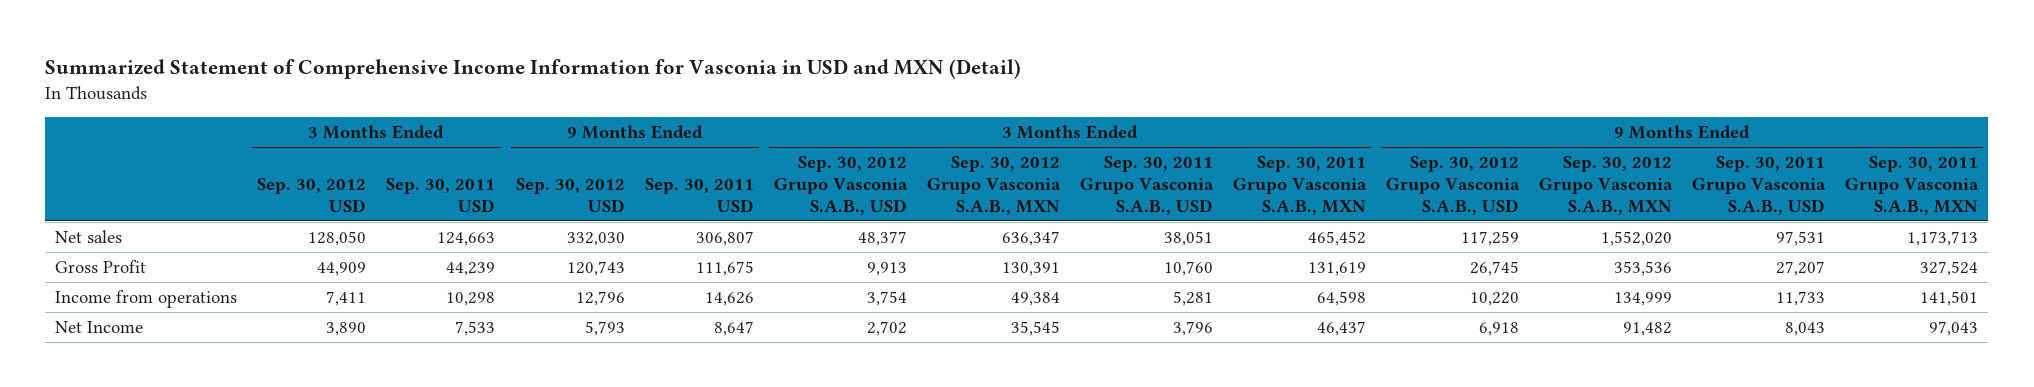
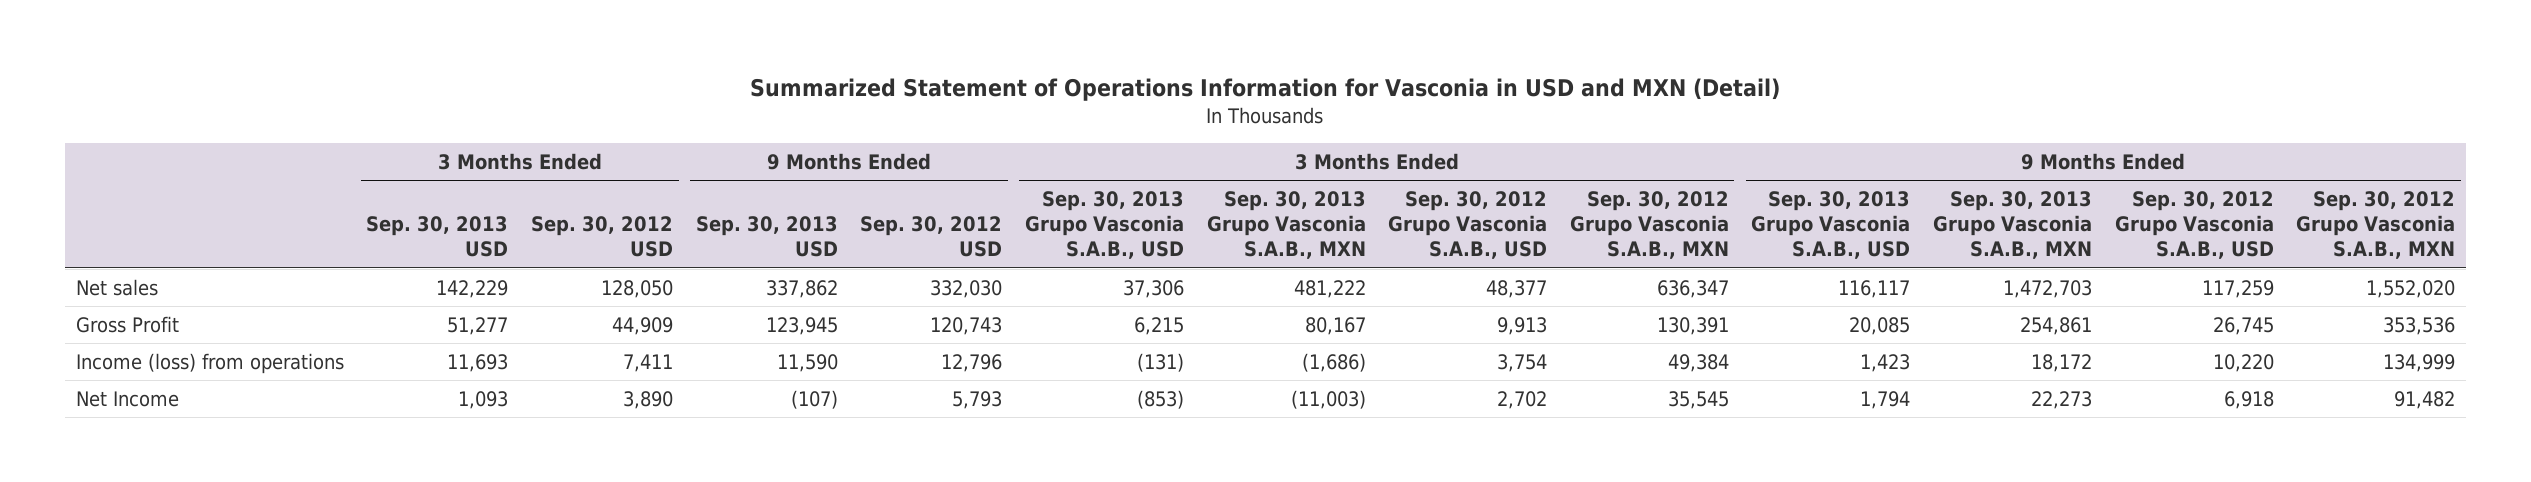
- Summarized Statement of Comprehensive Income Information for Vasconia in USD and MXN (Detail)
+ Summarized Statement of Operations Information for Vasconia in USD and MXN (Detail)
- | 3 Months Ended Sep. 30, 2012 USD | 3 Months Ended Sep. 30, 2011 USD | 9 Months Ended Sep. 30, 2012 USD | 9 Months Ended Sep. 30, 2011 USD | 3 Months Ended Sep. 30, 2012 Grupo Vasconia S.A.B., USD | 3 Months Ended Sep. 30, 2012 Grupo Vasconia S.A.B., MXN | 3 Months Ended Sep. 30, 2011 Grupo Vasconia S.A.B., USD | 3 Months Ended Sep. 30, 2011 Grupo Vasconia S.A.B., MXN | 9 Months Ended Sep. 30, 2012 Grupo Vasconia S.A.B., USD | 9 Months Ended Sep. 30, 2012 Grupo Vasconia S.A.B., MXN | 9 Months Ended Sep. 30, 2011 Grupo Vasconia S.A.B., USD | 9 Months Ended Sep. 30, 2011 Grupo Vasconia S.A.B., MXN
+ | 3 Months Ended Sep. 30, 2013 USD | 3 Months Ended Sep. 30, 2012 USD | 9 Months Ended Sep. 30, 2013 USD | 9 Months Ended Sep. 30, 2012 USD | 3 Months Ended Sep. 30, 2013 Grupo Vasconia S.A.B., USD | 3 Months Ended Sep. 30, 2013 Grupo Vasconia S.A.B., MXN | 3 Months Ended Sep. 30, 2012 Grupo Vasconia S.A.B., USD | 3 Months Ended Sep. 30, 2012 Grupo Vasconia S.A.B., MXN | 9 Months Ended Sep. 30, 2013 Grupo Vasconia S.A.B., USD | 9 Months Ended Sep. 30, 2013 Grupo Vasconia S.A.B., MXN | 9 Months Ended Sep. 30, 2012 Grupo Vasconia S.A.B., USD | 9 Months Ended Sep. 30, 2012 Grupo Vasconia S.A.B., MXN
- Income from operations | 7,411 | 10,298 | 12,796 | 14,626 | 3,754 | 49,384 | 5,281 | 64,598 | 10,220 | 134,999 | 11,733 | 141,501
+ Income (loss) from operations | 11,693 | 7,411 | 11,590 | 12,796 | (131) | (1,686) | 3,754 | 49,384 | 1,423 | 18,172 | 10,220 | 134,999

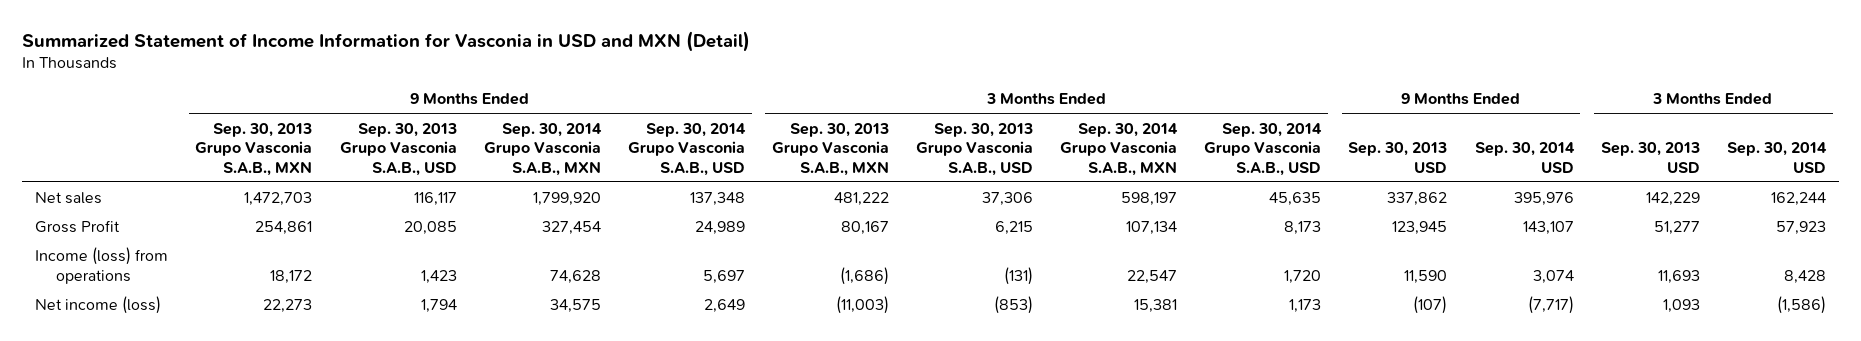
- Summarized Statement of Operations Information for Vasconia in USD and MXN (Detail)
+ Summarized Statement of Income Information for Vasconia in USD and MXN (Detail)
- | 3 Months Ended Sep. 30, 2013 USD | 3 Months Ended Sep. 30, 2012 USD | 9 Months Ended Sep. 30, 2013 USD | 9 Months Ended Sep. 30, 2012 USD | 3 Months Ended Sep. 30, 2013 Grupo Vasconia S.A.B., USD | 3 Months Ended Sep. 30, 2013 Grupo Vasconia S.A.B., MXN | 3 Months Ended Sep. 30, 2012 Grupo Vasconia S.A.B., USD | 3 Months Ended Sep. 30, 2012 Grupo Vasconia S.A.B., MXN | 9 Months Ended Sep. 30, 2013 Grupo Vasconia S.A.B., USD | 9 Months Ended Sep. 30, 2013 Grupo Vasconia S.A.B., MXN | 9 Months Ended Sep. 30, 2012 Grupo Vasconia S.A.B., USD | 9 Months Ended Sep. 30, 2012 Grupo Vasconia S.A.B., MXN
+ | 9 Months Ended Sep. 30, 2013 Grupo Vasconia S.A.B., MXN | 9 Months Ended Sep. 30, 2013 Grupo Vasconia S.A.B., USD | 9 Months Ended Sep. 30, 2014 Grupo Vasconia S.A.B., MXN | 9 Months Ended Sep. 30, 2014 Grupo Vasconia S.A.B., USD | 3 Months Ended Sep. 30, 2013 Grupo Vasconia S.A.B., MXN | 3 Months Ended Sep. 30, 2013 Grupo Vasconia S.A.B., USD | 3 Months Ended Sep. 30, 2014 Grupo Vasconia S.A.B., MXN | 3 Months Ended Sep. 30, 2014 Grupo Vasconia S.A.B., USD | 9 Months Ended Sep. 30, 2013 USD | 9 Months Ended Sep. 30, 2014 USD | 3 Months Ended Sep. 30, 2013 USD | 3 Months Ended Sep. 30, 2014 USD
- Net Income | 1,093 | 3,890 | (107) | 5,793 | (853) | (11,003) | 2,702 | 35,545 | 1,794 | 22,273 | 6,918 | 91,482
+ Net income (loss) | 22,273 | 1,794 | 34,575 | 2,649 | (11,003) | (853) | 15,381 | 1,173 | (107) | (7,717) | 1,093 | (1,586)

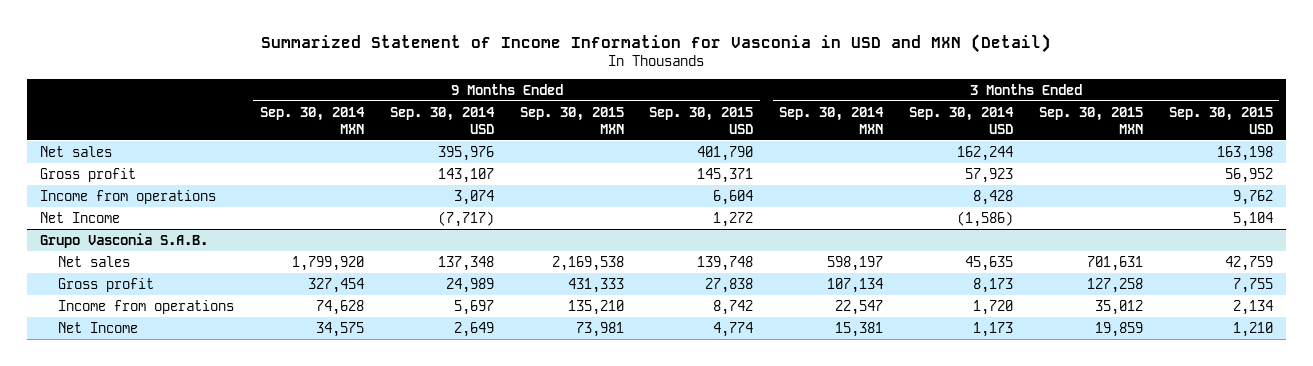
- | 9 Months Ended Sep. 30, 2013 Grupo Vasconia S.A.B., MXN | 9 Months Ended Sep. 30, 2013 Grupo Vasconia S.A.B., USD | 9 Months Ended Sep. 30, 2014 Grupo Vasconia S.A.B., MXN | 9 Months Ended Sep. 30, 2014 Grupo Vasconia S.A.B., USD | 3 Months Ended Sep. 30, 2013 Grupo Vasconia S.A.B., MXN | 3 Months Ended Sep. 30, 2013 Grupo Vasconia S.A.B., USD | 3 Months Ended Sep. 30, 2014 Grupo Vasconia S.A.B., MXN | 3 Months Ended Sep. 30, 2014 Grupo Vasconia S.A.B., USD | 9 Months Ended Sep. 30, 2013 USD | 9 Months Ended Sep. 30, 2014 USD | 3 Months Ended Sep. 30, 2013 USD | 3 Months Ended Sep. 30, 2014 USD
+ | 9 Months Ended Sep. 30, 2014 MXN | 9 Months Ended Sep. 30, 2014 USD | 9 Months Ended Sep. 30, 2015 MXN | 9 Months Ended Sep. 30, 2015 USD | 3 Months Ended Sep. 30, 2014 MXN | 3 Months Ended Sep. 30, 2014 USD | 3 Months Ended Sep. 30, 2015 MXN | 3 Months Ended Sep. 30, 2015 USD
- Gross Profit | 254,861 | 20,085 | 327,454 | 24,989 | 80,167 | 6,215 | 107,134 | 8,173 | 123,945 | 143,107 | 51,277 | 57,923
- Income (loss) from operations | 18,172 | 1,423 | 74,628 | 5,697 | (1,686) | (131) | 22,547 | 1,720 | 11,590 | 3,074 | 11,693 | 8,428
- Net income (loss) | 22,273 | 1,794 | 34,575 | 2,649 | (11,003) | (853) | 15,381 | 1,173 | (107) | (7,717) | 1,093 | (1,586)
+ Gross profit | | 143,107 | | 145,371 | | 57,923 | | 56,952
+ Income from operations | | 3,074 | | 6,604 | | 8,428 | | 9,762
+ Net Income | | (7,717) | | 1,272 | | (1,586) | | 5,104
+ Grupo Vasconia S.A.B.
+ Net sales | 1,799,920 | 137,348 | 2,169,538 | 139,748 | 598,197 | 45,635 | 701,631 | 42,759
+ Gross profit | 327,454 | 24,989 | 431,333 | 27,838 | 107,134 | 8,173 | 127,258 | 7,755
+ Income from operations | 74,628 | 5,697 | 135,210 | 8,742 | 22,547 | 1,720 | 35,012 | 2,134
+ Net Income | 34,575 | 2,649 | 73,981 | 4,774 | 15,381 | 1,173 | 19,859 | 1,210

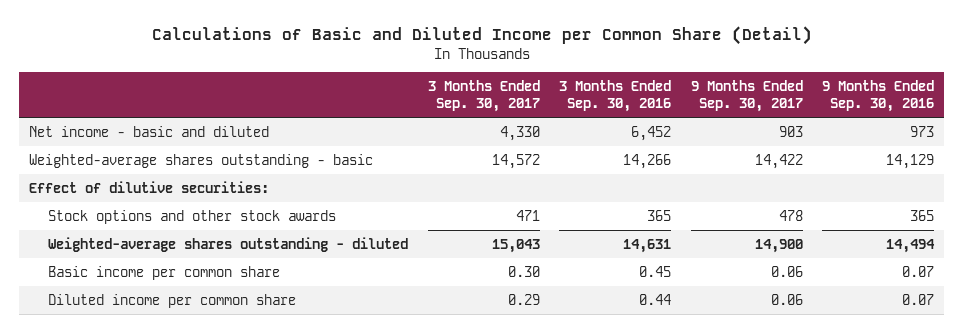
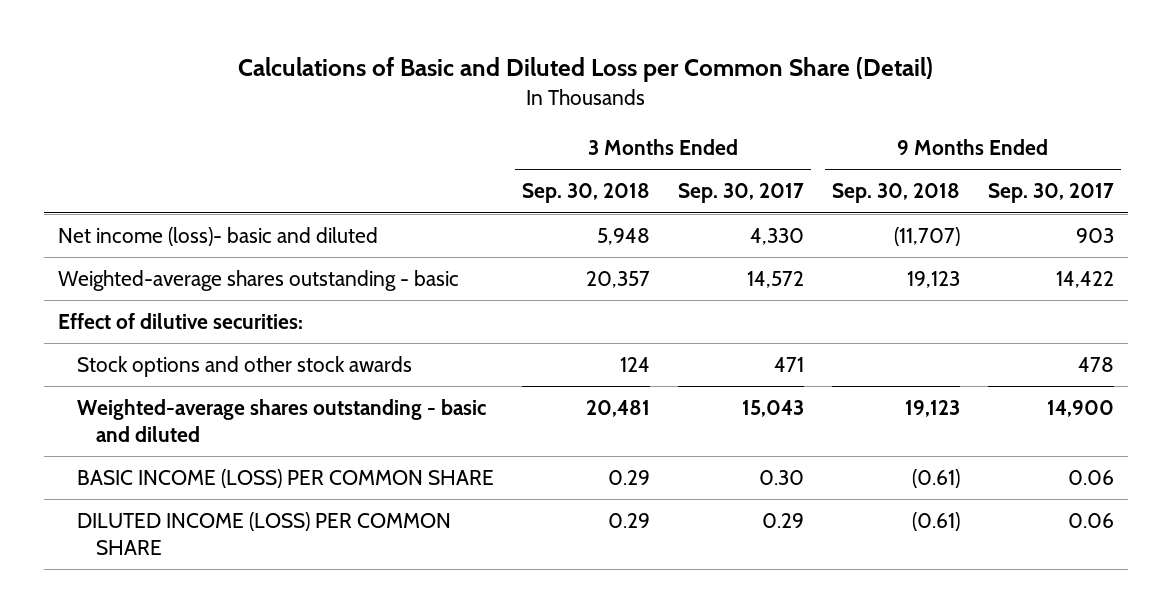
- Calculations of Basic and Diluted Income per Common Share (Detail)
+ Calculations of Basic and Diluted Loss per Common Share (Detail)
- | 3 Months Ended Sep. 30, 2017 | 3 Months Ended Sep. 30, 2016 | 9 Months Ended Sep. 30, 2017 | 9 Months Ended Sep. 30, 2016
+ | 3 Months Ended Sep. 30, 2018 | 3 Months Ended Sep. 30, 2017 | 9 Months Ended Sep. 30, 2018 | 9 Months Ended Sep. 30, 2017
- Net income - basic and diluted | 4,330 | 6,452 | 903 | 973
+ Net income (loss)- basic and diluted | 5,948 | 4,330 | (11,707) | 903
- Weighted-average shares outstanding - diluted | 15,043 | 14,631 | 14,900 | 14,494
- Basic income per common share | 0.30 | 0.45 | 0.06 | 0.07
- Diluted income per common share | 0.29 | 0.44 | 0.06 | 0.07
+ Weighted-average shares outstanding - basic and diluted | 20,481 | 15,043 | 19,123 | 14,900
+ BASIC INCOME (LOSS) PER COMMON SHARE | 0.29 | 0.30 | (0.61) | 0.06
+ DILUTED INCOME (LOSS) PER COMMON SHARE | 0.29 | 0.29 | (0.61) | 0.06

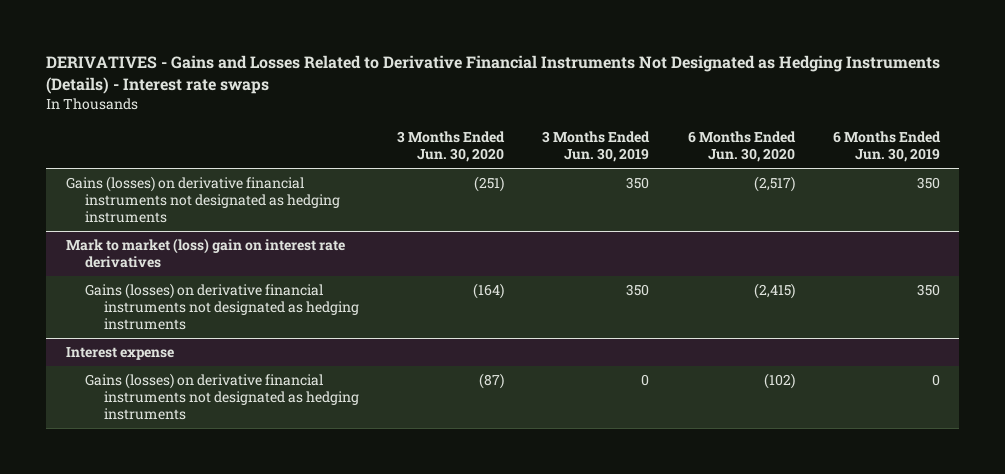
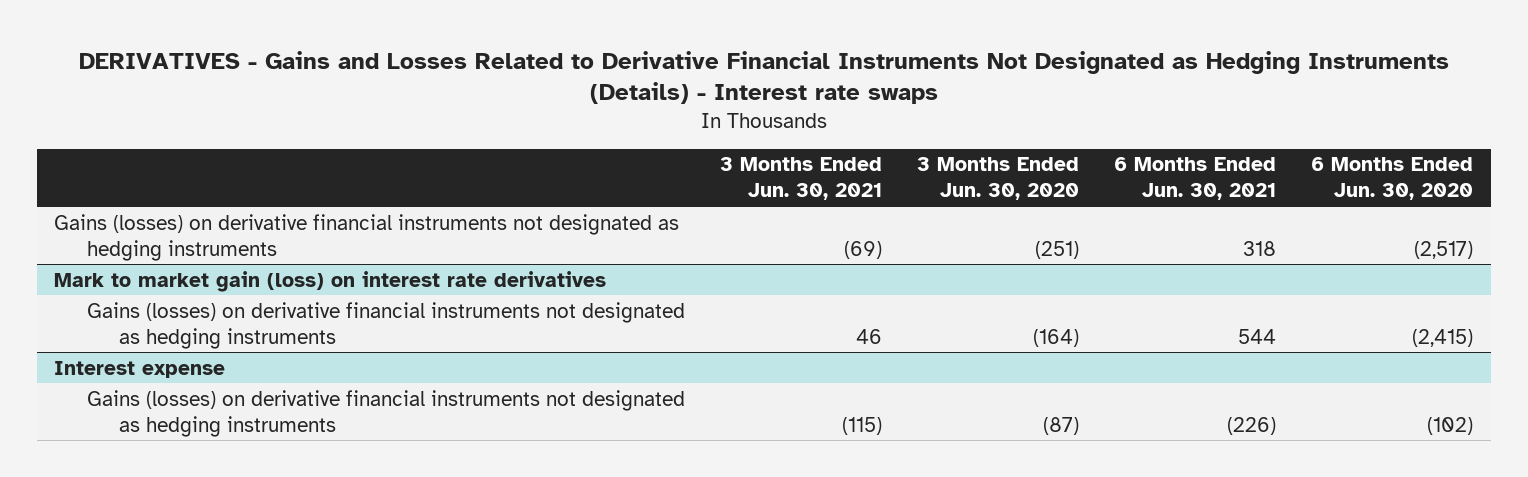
- | 3 Months Ended Jun. 30, 2020 | 3 Months Ended Jun. 30, 2019 | 6 Months Ended Jun. 30, 2020 | 6 Months Ended Jun. 30, 2019
+ | 3 Months Ended Jun. 30, 2021 | 3 Months Ended Jun. 30, 2020 | 6 Months Ended Jun. 30, 2021 | 6 Months Ended Jun. 30, 2020
- Mark to market (loss) gain on interest rate derivatives
+ Mark to market gain (loss) on interest rate derivatives

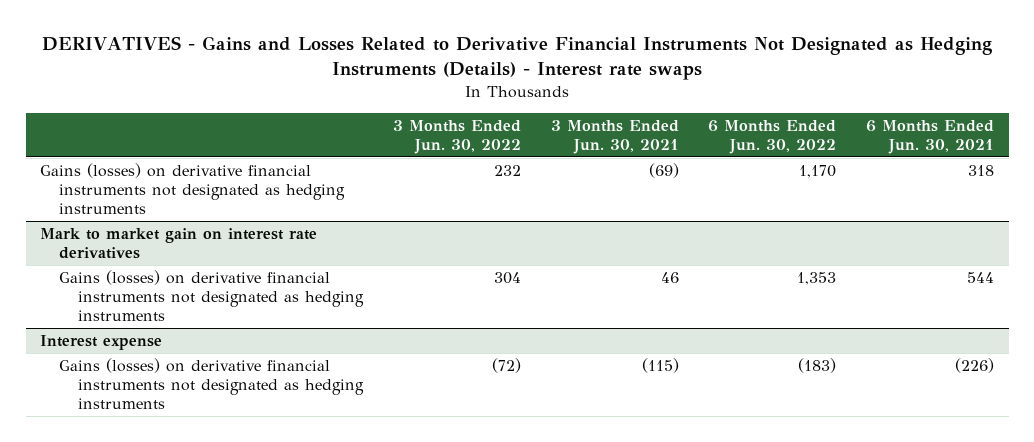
- | 3 Months Ended Jun. 30, 2021 | 3 Months Ended Jun. 30, 2020 | 6 Months Ended Jun. 30, 2021 | 6 Months Ended Jun. 30, 2020
+ | 3 Months Ended Jun. 30, 2022 | 3 Months Ended Jun. 30, 2021 | 6 Months Ended Jun. 30, 2022 | 6 Months Ended Jun. 30, 2021
- Mark to market gain (loss) on interest rate derivatives
+ Mark to market gain on interest rate derivatives

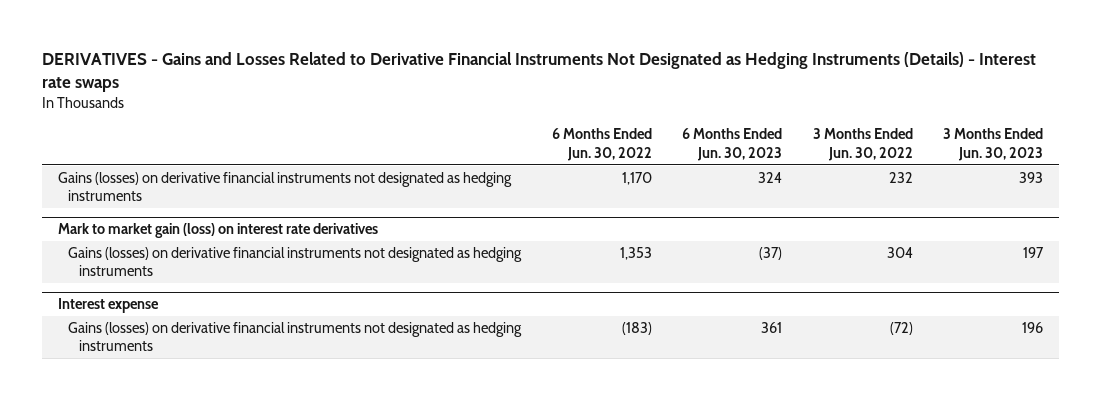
- | 3 Months Ended Jun. 30, 2022 | 3 Months Ended Jun. 30, 2021 | 6 Months Ended Jun. 30, 2022 | 6 Months Ended Jun. 30, 2021
+ | 6 Months Ended Jun. 30, 2022 | 6 Months Ended Jun. 30, 2023 | 3 Months Ended Jun. 30, 2022 | 3 Months Ended Jun. 30, 2023
- Mark to market gain on interest rate derivatives
+ Mark to market gain (loss) on interest rate derivatives

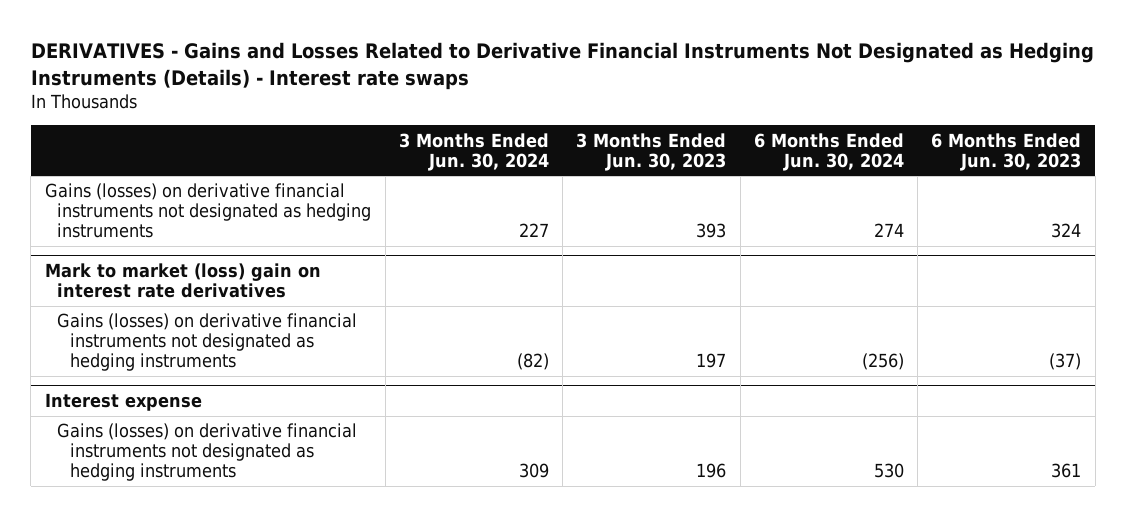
- | 6 Months Ended Jun. 30, 2022 | 6 Months Ended Jun. 30, 2023 | 3 Months Ended Jun. 30, 2022 | 3 Months Ended Jun. 30, 2023
+ | 3 Months Ended Jun. 30, 2024 | 3 Months Ended Jun. 30, 2023 | 6 Months Ended Jun. 30, 2024 | 6 Months Ended Jun. 30, 2023
- Mark to market gain (loss) on interest rate derivatives
+ Mark to market (loss) gain on interest rate derivatives

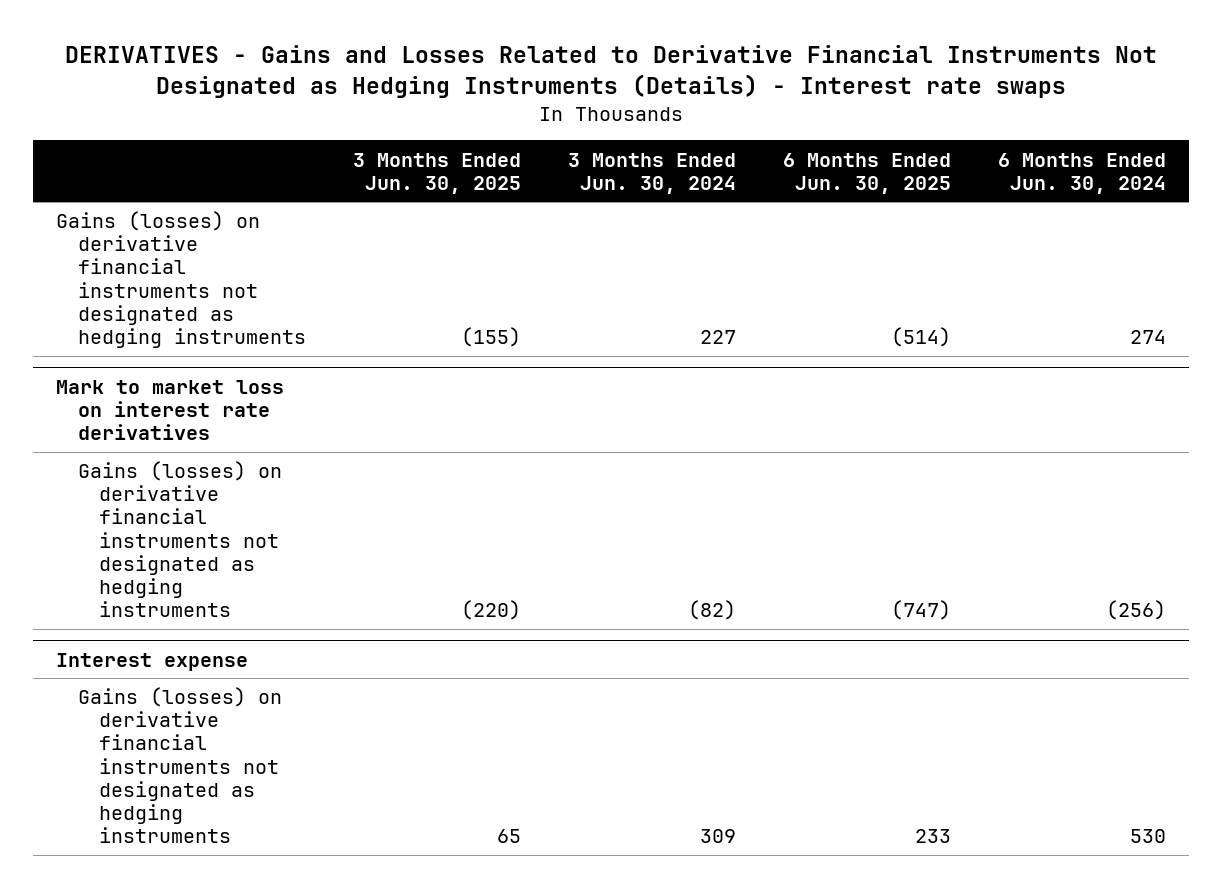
- | 3 Months Ended Jun. 30, 2024 | 3 Months Ended Jun. 30, 2023 | 6 Months Ended Jun. 30, 2024 | 6 Months Ended Jun. 30, 2023
+ | 3 Months Ended Jun. 30, 2025 | 3 Months Ended Jun. 30, 2024 | 6 Months Ended Jun. 30, 2025 | 6 Months Ended Jun. 30, 2024
- Mark to market (loss) gain on interest rate derivatives
+ Mark to market loss on interest rate derivatives

